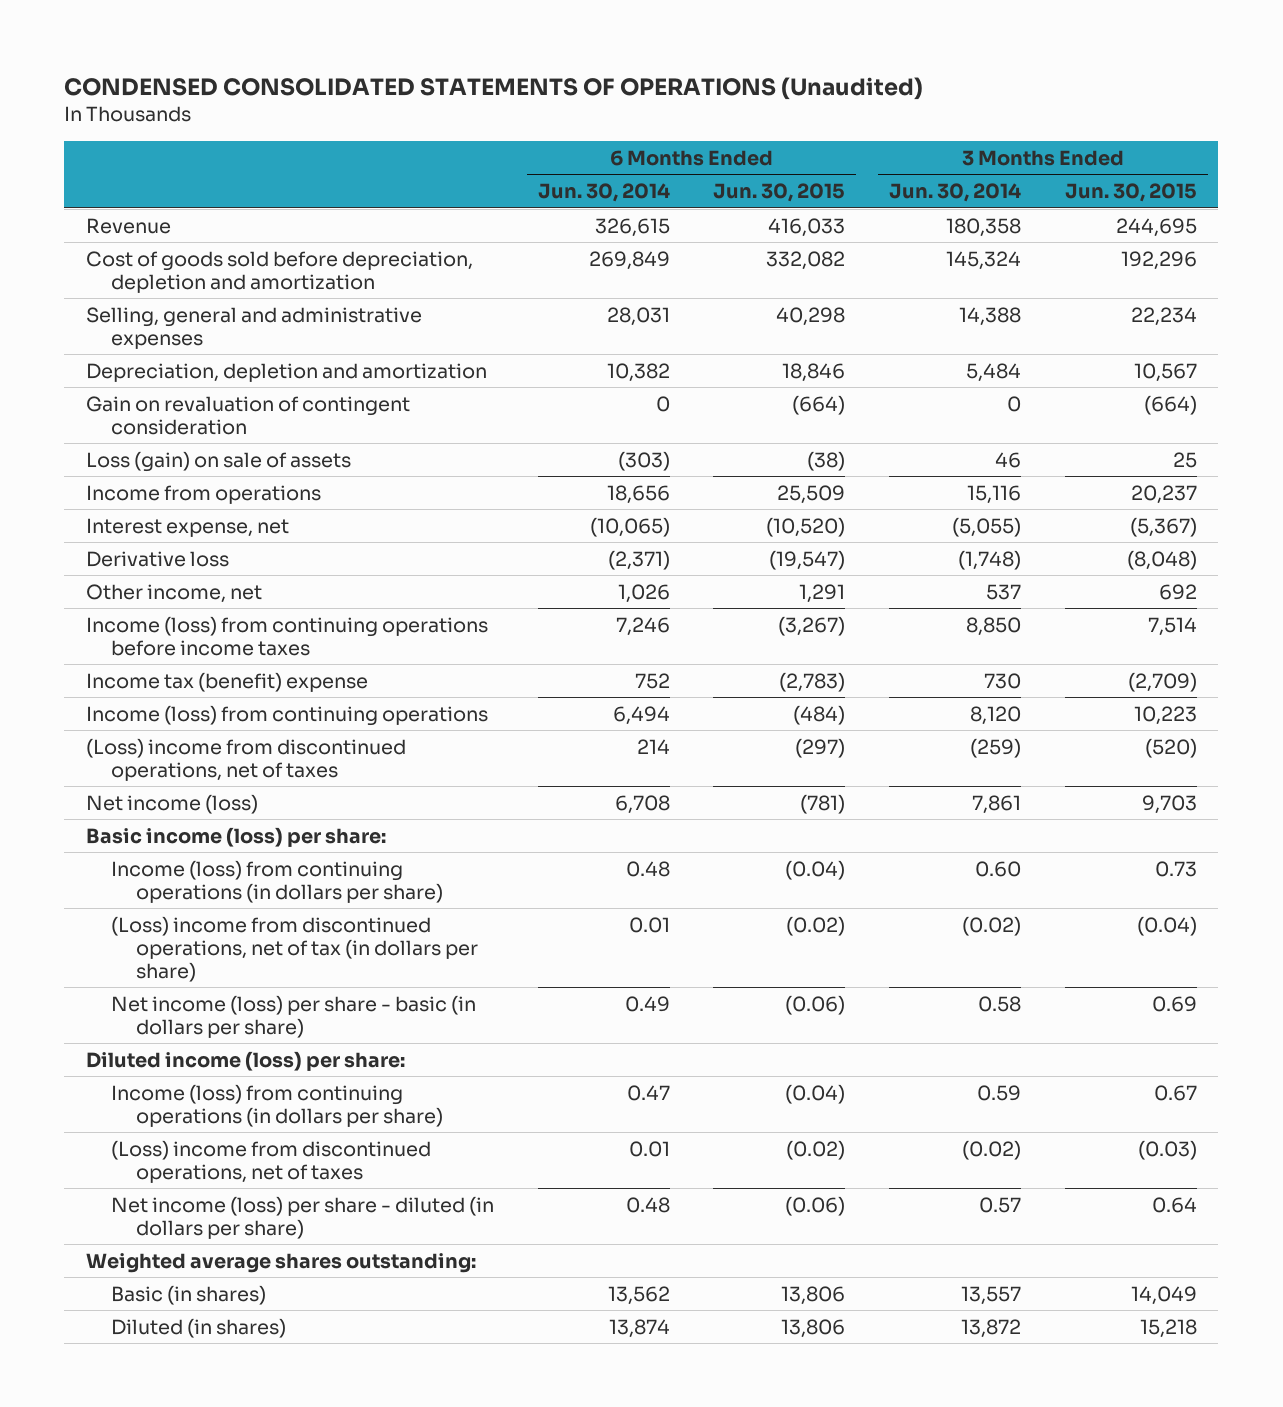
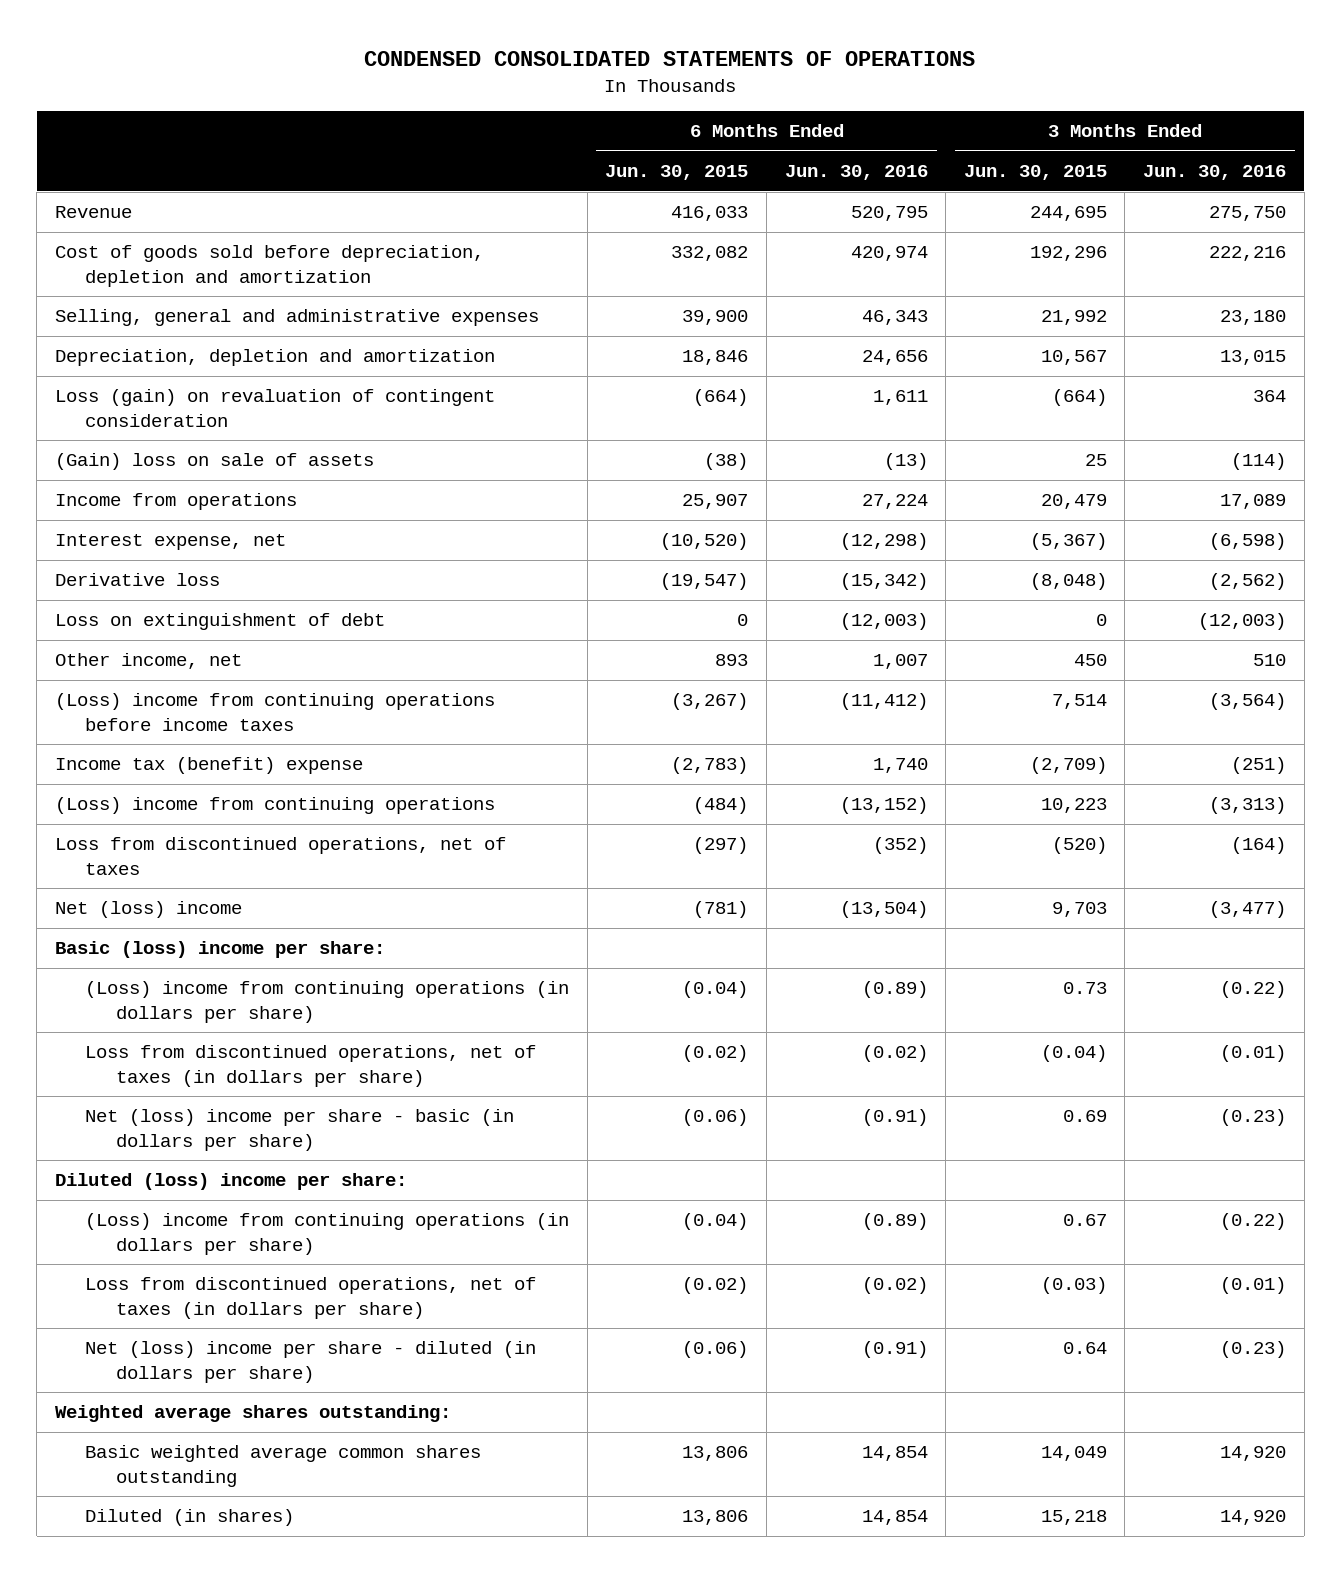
- CONDENSED CONSOLIDATED STATEMENTS OF OPERATIONS (Unaudited)
+ CONDENSED CONSOLIDATED STATEMENTS OF OPERATIONS
- | 6 Months Ended Jun. 30, 2014 | 6 Months Ended Jun. 30, 2015 | 3 Months Ended Jun. 30, 2014 | 3 Months Ended Jun. 30, 2015
+ | 6 Months Ended Jun. 30, 2015 | 6 Months Ended Jun. 30, 2016 | 3 Months Ended Jun. 30, 2015 | 3 Months Ended Jun. 30, 2016
- Selling, general and administrative expenses | 28,031 | 40,298 | 14,388 | 22,234
+ Selling, general and administrative expenses | 39,900 | 46,343 | 21,992 | 23,180
- Gain on revaluation of contingent consideration | 0 | (664) | 0 | (664)
- Loss (gain) on sale of assets | (303) | (38) | 46 | 25
- Income from operations | 18,656 | 25,509 | 15,116 | 20,237
+ Loss (gain) on revaluation of contingent consideration | (664) | 1,611 | (664) | 364
+ (Gain) loss on sale of assets | (38) | (13) | 25 | (114)
+ Income from operations | 25,907 | 27,224 | 20,479 | 17,089
- Other income, net | 1,026 | 1,291 | 537 | 692
- Income (loss) from continuing operations before income taxes | 7,246 | (3,267) | 8,850 | 7,514
+ Loss on extinguishment of debt | 0 | (12,003) | 0 | (12,003)
+ Other income, net | 893 | 1,007 | 450 | 510
+ (Loss) income from continuing operations before income taxes | (3,267) | (11,412) | 7,514 | (3,564)
- Income (loss) from continuing operations | 6,494 | (484) | 8,120 | 10,223
- (Loss) income from discontinued operations, net of taxes | 214 | (297) | (259) | (520)
- Net income (loss) | 6,708 | (781) | 7,861 | 9,703
- Basic income (loss) per share:
- Income (loss) from continuing operations (in dollars per share) | 0.48 | (0.04) | 0.60 | 0.73
- (Loss) income from discontinued operations, net of tax (in dollars per share) | 0.01 | (0.02) | (0.02) | (0.04)
- Net income (loss) per share - basic (in dollars per share) | 0.49 | (0.06) | 0.58 | 0.69
- Diluted income (loss) per share:
- Income (loss) from continuing operations (in dollars per share) | 0.47 | (0.04) | 0.59 | 0.67
- (Loss) income from discontinued operations, net of taxes | 0.01 | (0.02) | (0.02) | (0.03)
- Net income (loss) per share - diluted (in dollars per share) | 0.48 | (0.06) | 0.57 | 0.64
+ (Loss) income from continuing operations | (484) | (13,152) | 10,223 | (3,313)
+ Loss from discontinued operations, net of taxes | (297) | (352) | (520) | (164)
+ Net (loss) income | (781) | (13,504) | 9,703 | (3,477)
+ Basic (loss) income per share:
+ (Loss) income from continuing operations (in dollars per share) | (0.04) | (0.89) | 0.73 | (0.22)
+ Loss from discontinued operations, net of taxes (in dollars per share) | (0.02) | (0.02) | (0.04) | (0.01)
+ Net (loss) income per share - basic (in dollars per share) | (0.06) | (0.91) | 0.69 | (0.23)
+ Diluted (loss) income per share:
+ (Loss) income from continuing operations (in dollars per share) | (0.04) | (0.89) | 0.67 | (0.22)
+ Loss from discontinued operations, net of taxes (in dollars per share) | (0.02) | (0.02) | (0.03) | (0.01)
+ Net (loss) income per share - diluted (in dollars per share) | (0.06) | (0.91) | 0.64 | (0.23)
- Basic (in shares) | 13,562 | 13,806 | 13,557 | 14,049
+ Basic weighted average common shares outstanding | 13,806 | 14,854 | 14,049 | 14,920

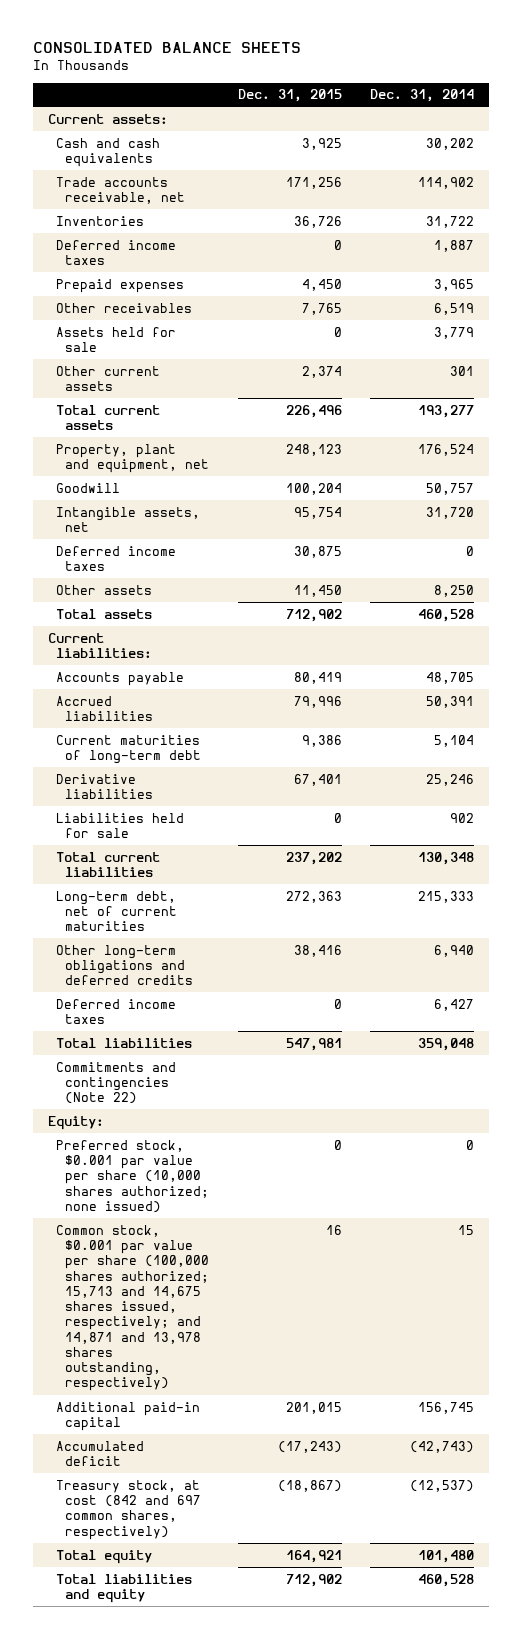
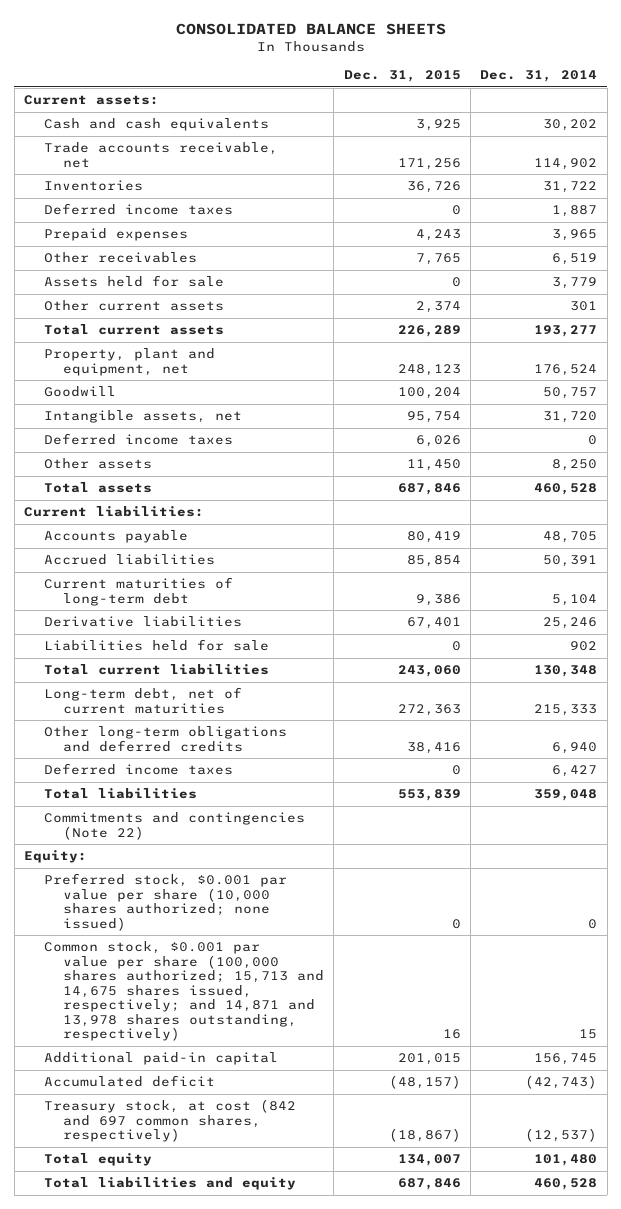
- Prepaid expenses | 4,450 | 3,965
+ Prepaid expenses | 4,243 | 3,965
- Total current assets | 226,496 | 193,277
+ Total current assets | 226,289 | 193,277
- Deferred income taxes | 30,875 | 0
+ Deferred income taxes | 6,026 | 0
- Total assets | 712,902 | 460,528
+ Total assets | 687,846 | 460,528
- Accrued liabilities | 79,996 | 50,391
+ Accrued liabilities | 85,854 | 50,391
- Total current liabilities | 237,202 | 130,348
+ Total current liabilities | 243,060 | 130,348
- Total liabilities | 547,981 | 359,048
+ Total liabilities | 553,839 | 359,048
- Accumulated deficit | (17,243) | (42,743)
+ Accumulated deficit | (48,157) | (42,743)
- Total equity | 164,921 | 101,480
- Total liabilities and equity | 712,902 | 460,528
+ Total equity | 134,007 | 101,480
+ Total liabilities and equity | 687,846 | 460,528

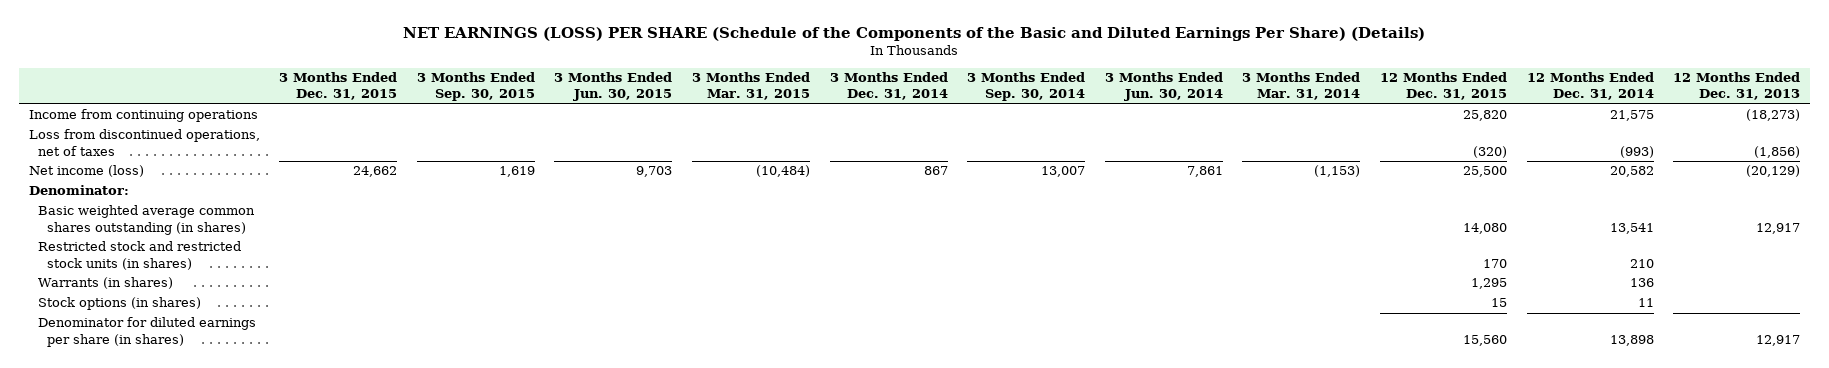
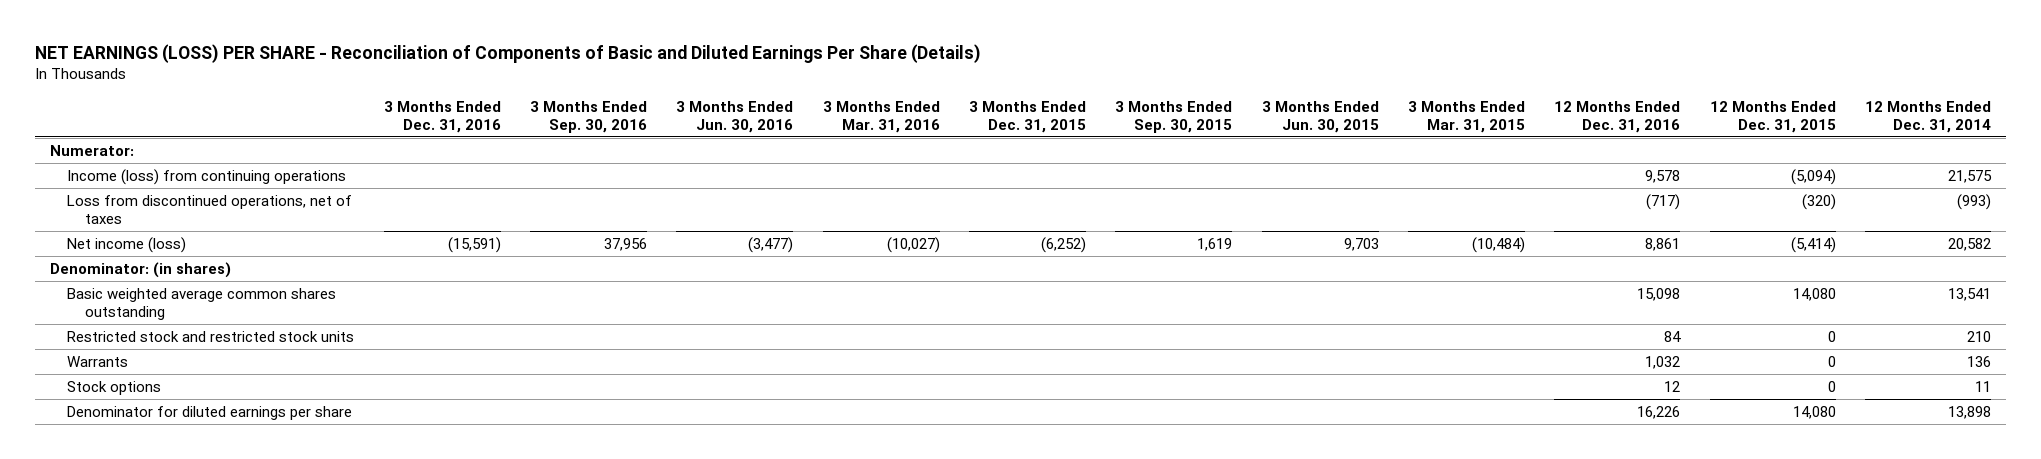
- NET EARNINGS (LOSS) PER SHARE (Schedule of the Components of the Basic and Diluted Earnings Per Share) (Details)
+ NET EARNINGS (LOSS) PER SHARE - Reconciliation of Components of Basic and Diluted Earnings Per Share (Details)
- | 3 Months Ended Dec. 31, 2015 | 3 Months Ended Sep. 30, 2015 | 3 Months Ended Jun. 30, 2015 | 3 Months Ended Mar. 31, 2015 | 3 Months Ended Dec. 31, 2014 | 3 Months Ended Sep. 30, 2014 | 3 Months Ended Jun. 30, 2014 | 3 Months Ended Mar. 31, 2014 | 12 Months Ended Dec. 31, 2015 | 12 Months Ended Dec. 31, 2014 | 12 Months Ended Dec. 31, 2013
+ | 3 Months Ended Dec. 31, 2016 | 3 Months Ended Sep. 30, 2016 | 3 Months Ended Jun. 30, 2016 | 3 Months Ended Mar. 31, 2016 | 3 Months Ended Dec. 31, 2015 | 3 Months Ended Sep. 30, 2015 | 3 Months Ended Jun. 30, 2015 | 3 Months Ended Mar. 31, 2015 | 12 Months Ended Dec. 31, 2016 | 12 Months Ended Dec. 31, 2015 | 12 Months Ended Dec. 31, 2014
- Income from continuing operations | | | | | | | | | 25,820 | 21,575 | (18,273)
+ Numerator:
+ Income (loss) from continuing operations | | | | | | | | | 9,578 | (5,094) | 21,575
- Net income (loss) | 24,662 | 1,619 | 9,703 | (10,484) | 867 | 13,007 | 7,861 | (1,153) | 25,500 | 20,582 | (20,129)
- Denominator:
- Basic weighted average common shares outstanding (in shares) | | | | | | | | | 14,080 | 13,541 | 12,917
- Restricted stock and restricted stock units (in shares) | | | | | | | | | 170 | 210 |
- Warrants (in shares) | | | | | | | | | 1,295 | 136 |
- Stock options (in shares) | | | | | | | | | 15 | 11 |
- Denominator for diluted earnings per share (in shares) | | | | | | | | | 15,560 | 13,898 | 12,917
+ Net income (loss) | (15,591) | 37,956 | (3,477) | (10,027) | (6,252) | 1,619 | 9,703 | (10,484) | 8,861 | (5,414) | 20,582
+ Denominator: (in shares)
+ Basic weighted average common shares outstanding | | | | | | | | | 15,098 | 14,080 | 13,541
+ Restricted stock and restricted stock units | | | | | | | | | 84 | 0 | 210
+ Warrants | | | | | | | | | 1,032 | 0 | 136
+ Stock options | | | | | | | | | 12 | 0 | 11
+ Denominator for diluted earnings per share | | | | | | | | | 16,226 | 14,080 | 13,898

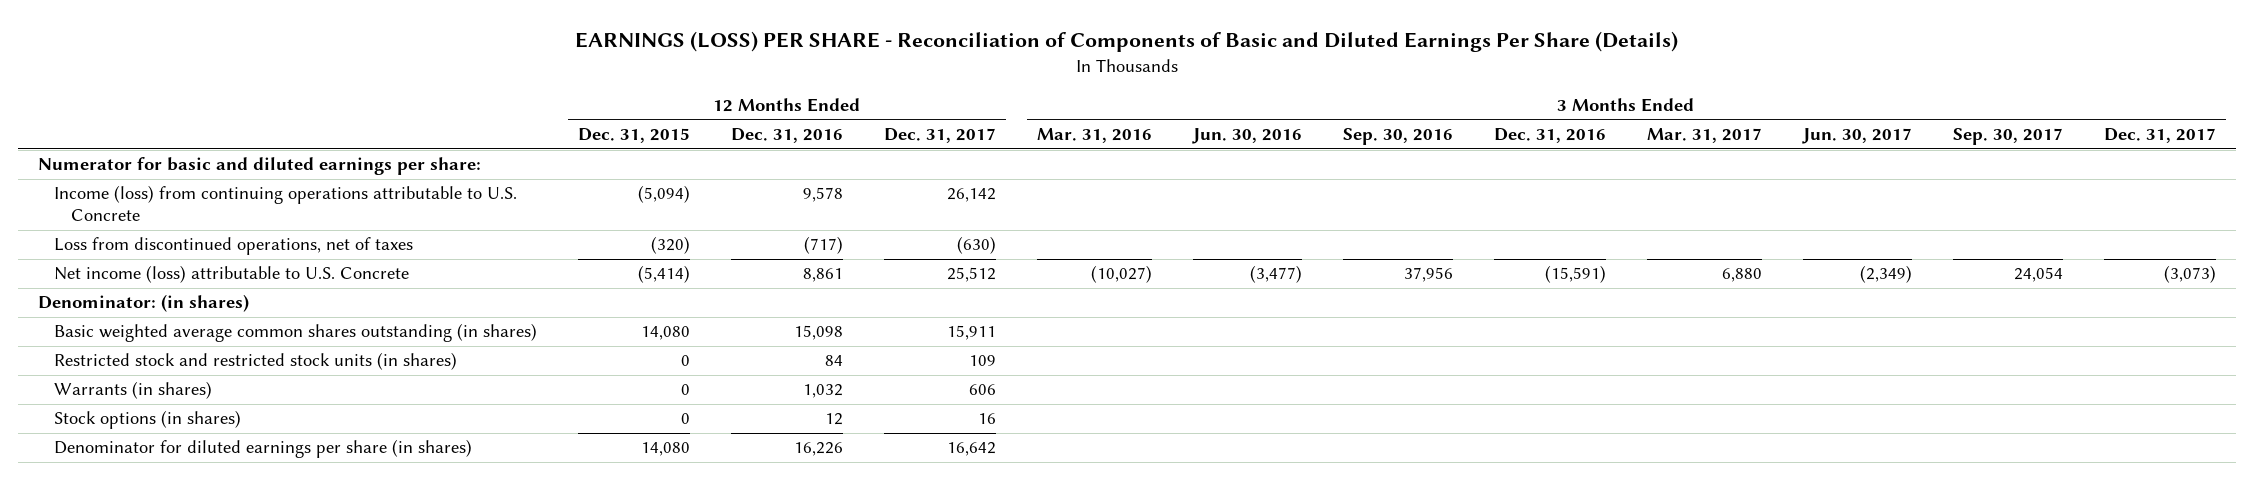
- NET EARNINGS (LOSS) PER SHARE - Reconciliation of Components of Basic and Diluted Earnings Per Share (Details)
+ EARNINGS (LOSS) PER SHARE - Reconciliation of Components of Basic and Diluted Earnings Per Share (Details)
- | 3 Months Ended Dec. 31, 2016 | 3 Months Ended Sep. 30, 2016 | 3 Months Ended Jun. 30, 2016 | 3 Months Ended Mar. 31, 2016 | 3 Months Ended Dec. 31, 2015 | 3 Months Ended Sep. 30, 2015 | 3 Months Ended Jun. 30, 2015 | 3 Months Ended Mar. 31, 2015 | 12 Months Ended Dec. 31, 2016 | 12 Months Ended Dec. 31, 2015 | 12 Months Ended Dec. 31, 2014
+ | 12 Months Ended Dec. 31, 2015 | 12 Months Ended Dec. 31, 2016 | 12 Months Ended Dec. 31, 2017 | 3 Months Ended Mar. 31, 2016 | 3 Months Ended Jun. 30, 2016 | 3 Months Ended Sep. 30, 2016 | 3 Months Ended Dec. 31, 2016 | 3 Months Ended Mar. 31, 2017 | 3 Months Ended Jun. 30, 2017 | 3 Months Ended Sep. 30, 2017 | 3 Months Ended Dec. 31, 2017
- Numerator:
- Income (loss) from continuing operations | | | | | | | | | 9,578 | (5,094) | 21,575
+ Numerator for basic and diluted earnings per share:
+ Income (loss) from continuing operations attributable to U.S. Concrete | (5,094) | 9,578 | 26,142 | | | | | | | |
- Net income (loss) | (15,591) | 37,956 | (3,477) | (10,027) | (6,252) | 1,619 | 9,703 | (10,484) | 8,861 | (5,414) | 20,582
+ Net income (loss) attributable to U.S. Concrete | (5,414) | 8,861 | 25,512 | (10,027) | (3,477) | 37,956 | (15,591) | 6,880 | (2,349) | 24,054 | (3,073)
- Basic weighted average common shares outstanding | | | | | | | | | 15,098 | 14,080 | 13,541
- Restricted stock and restricted stock units | | | | | | | | | 84 | 0 | 210
- Warrants | | | | | | | | | 1,032 | 0 | 136
- Stock options | | | | | | | | | 12 | 0 | 11
- Denominator for diluted earnings per share | | | | | | | | | 16,226 | 14,080 | 13,898
+ Basic weighted average common shares outstanding (in shares) | 14,080 | 15,098 | 15,911 | | | | | | | |
+ Restricted stock and restricted stock units (in shares) | 0 | 84 | 109 | | | | | | | |
+ Warrants (in shares) | 0 | 1,032 | 606 | | | | | | | |
+ Stock options (in shares) | 0 | 12 | 16 | | | | | | | |
+ Denominator for diluted earnings per share (in shares) | 14,080 | 16,226 | 16,642 | | | | | | | |

